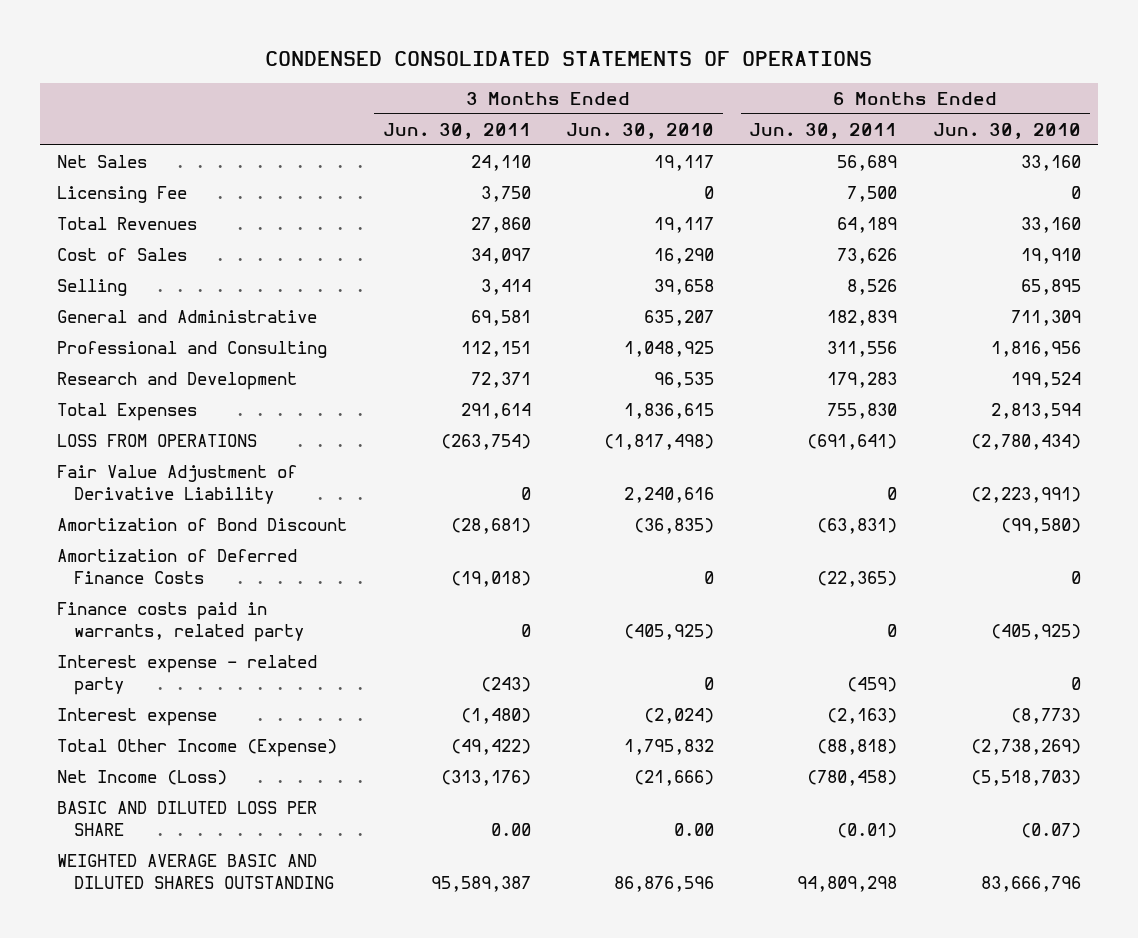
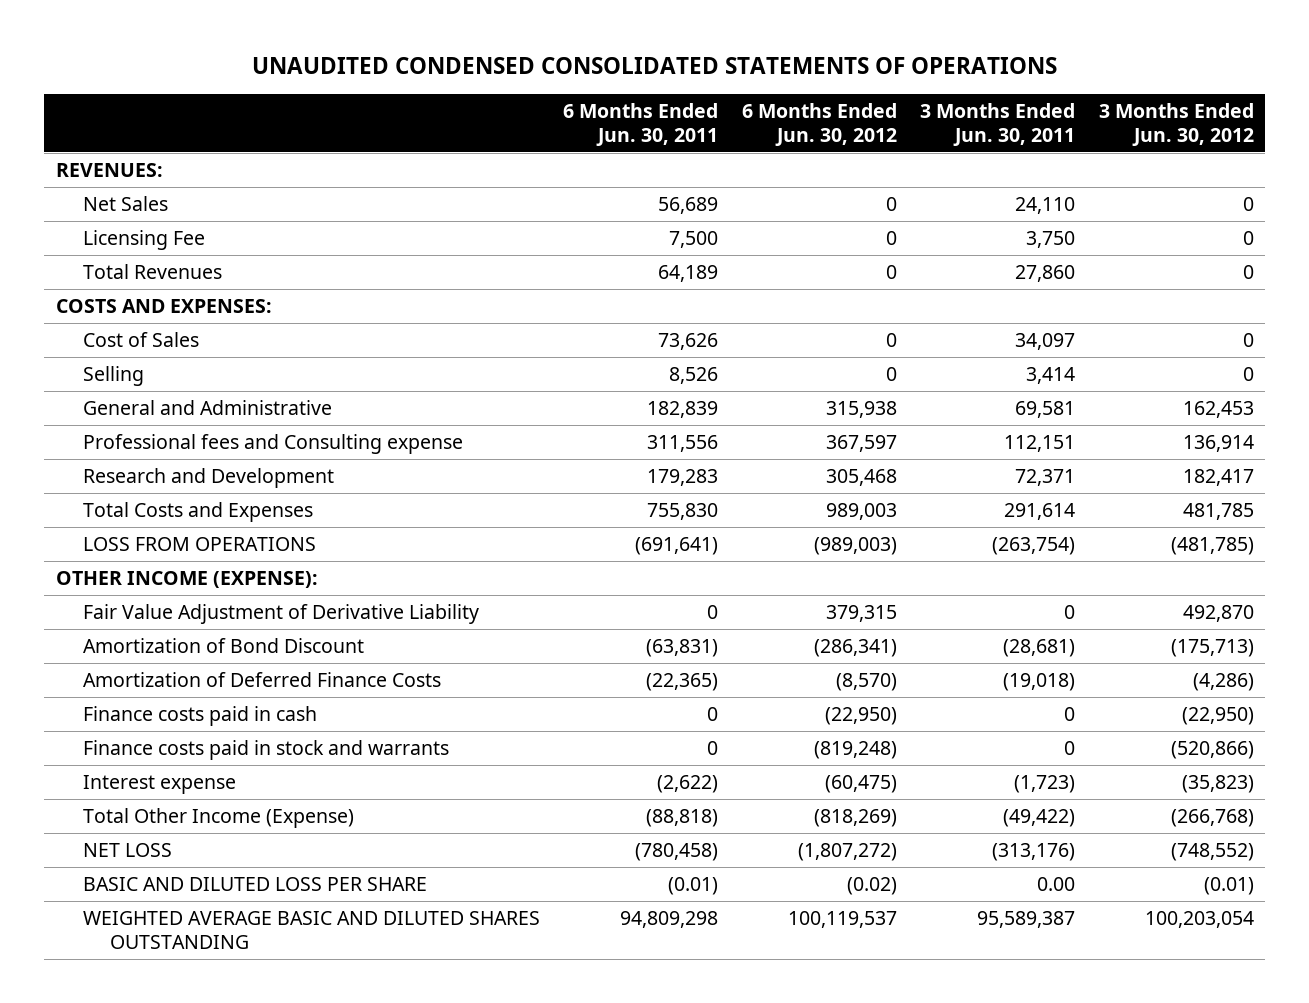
- CONDENSED CONSOLIDATED STATEMENTS OF OPERATIONS
+ UNAUDITED CONDENSED CONSOLIDATED STATEMENTS OF OPERATIONS
- | 3 Months Ended Jun. 30, 2011 | 3 Months Ended Jun. 30, 2010 | 6 Months Ended Jun. 30, 2011 | 6 Months Ended Jun. 30, 2010
+ | 6 Months Ended Jun. 30, 2011 | 6 Months Ended Jun. 30, 2012 | 3 Months Ended Jun. 30, 2011 | 3 Months Ended Jun. 30, 2012
+ REVENUES:
+ COSTS AND EXPENSES:
- Professional and Consulting | 112,151 | 1,048,925 | 311,556 | 1,816,956
+ Professional fees and Consulting expense | 311,556 | 367,597 | 112,151 | 136,914
- Total Expenses | 291,614 | 1,836,615 | 755,830 | 2,813,594
+ Total Costs and Expenses | 755,830 | 989,003 | 291,614 | 481,785
+ OTHER INCOME (EXPENSE):
- Finance costs paid in warrants, related party | 0 | (405,925) | 0 | (405,925)
- Interest expense - related party | (243) | 0 | (459) | 0
- Interest expense | (1,480) | (2,024) | (2,163) | (8,773)
+ Finance costs paid in cash | 0 | (22,950) | 0 | (22,950)
+ Finance costs paid in stock and warrants | 0 | (819,248) | 0 | (520,866)
+ Interest expense | (2,622) | (60,475) | (1,723) | (35,823)
- Net Income (Loss) | (313,176) | (21,666) | (780,458) | (5,518,703)
+ NET LOSS | (780,458) | (1,807,272) | (313,176) | (748,552)

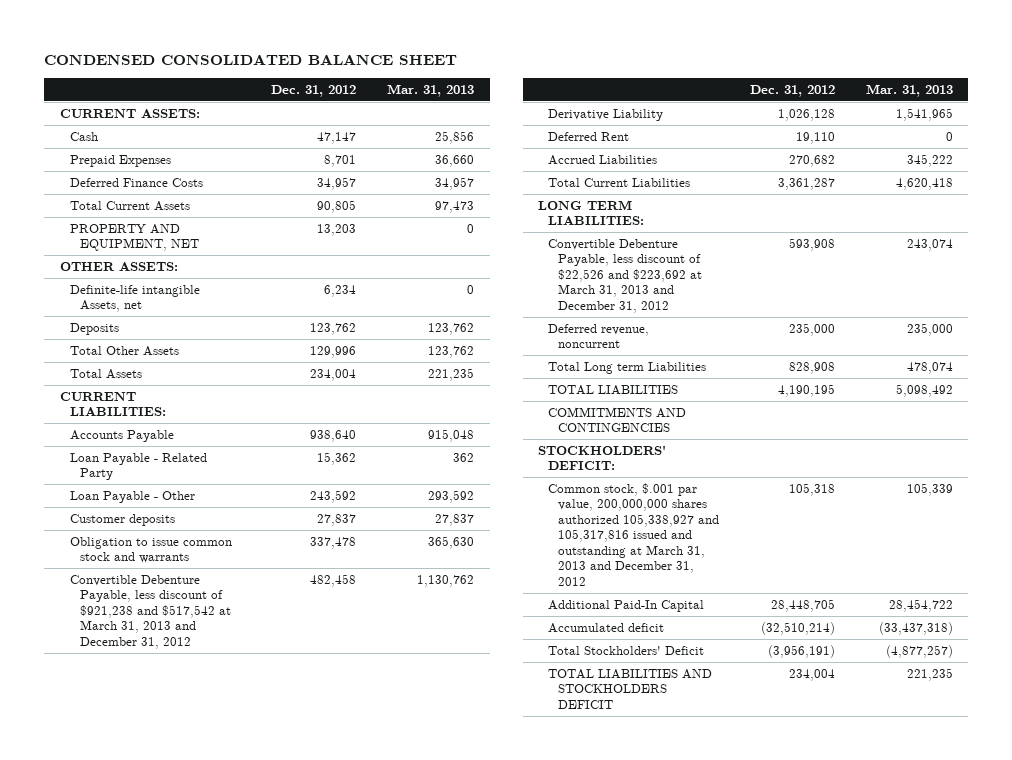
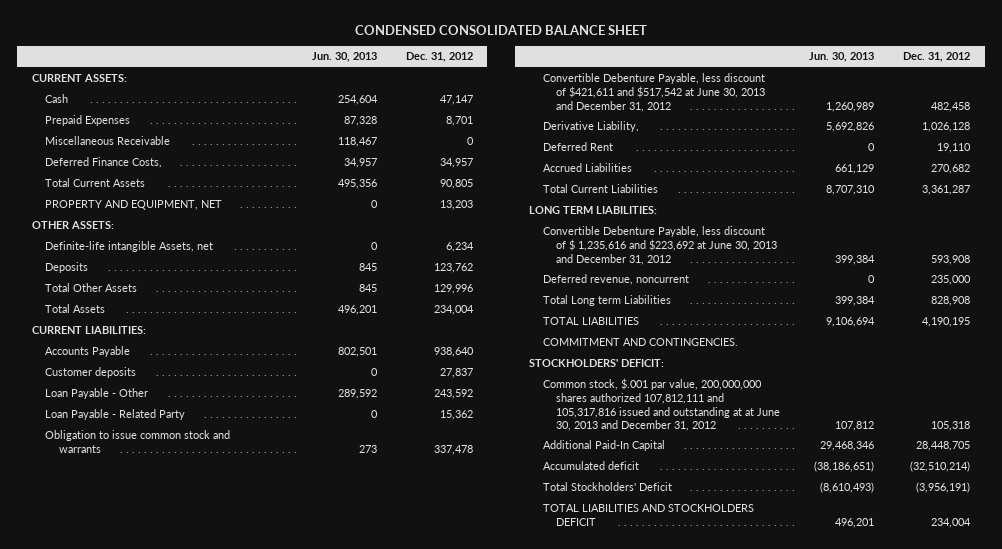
- | Dec. 31, 2012 | Mar. 31, 2013
+ | Jun. 30, 2013 | Dec. 31, 2012
- Deferred Finance Costs | 34,957 | 34,957
+ Miscellaneous Receivable | 118,467 | 0
+ Deferred Finance Costs, | 34,957 | 34,957
moved down: Loan Payable - Other | 289,592 | 243,592
moved down: Loan Payable - Related Party | 0 | 15,362
- Convertible Debenture Payable, less discount of $921,238 and $517,542 at March 31, 2013 and December 31, 2012 | 482,458 | 1,130,762
- Derivative Liability | 1,026,128 | 1,541,965
+ Convertible Debenture Payable, less discount of $421,611 and $517,542 at June 30, 2013 and December 31, 2012 | 1,260,989 | 482,458
+ Derivative Liability, | 5,692,826 | 1,026,128
- Convertible Debenture Payable, less discount of $22,526 and $223,692 at March 31, 2013 and December 31, 2012 | 593,908 | 243,074
+ Convertible Debenture Payable, less discount of $ 1,235,616 and $223,692 at June 30, 2013 and December 31, 2012 | 399,384 | 593,908
- COMMITMENTS AND CONTINGENCIES
+ COMMITMENT AND CONTINGENCIES.
- Common stock, $.001 par value, 200,000,000 shares authorized 105,338,927 and 105,317,816 issued and outstanding at March 31, 2013 and December 31, 2012 | 105,318 | 105,339
+ Common stock, $.001 par value, 200,000,000 shares authorized 107,812,111 and 105,317,816 issued and outstanding at at June 30, 2013 and December 31, 2012 | 107,812 | 105,318

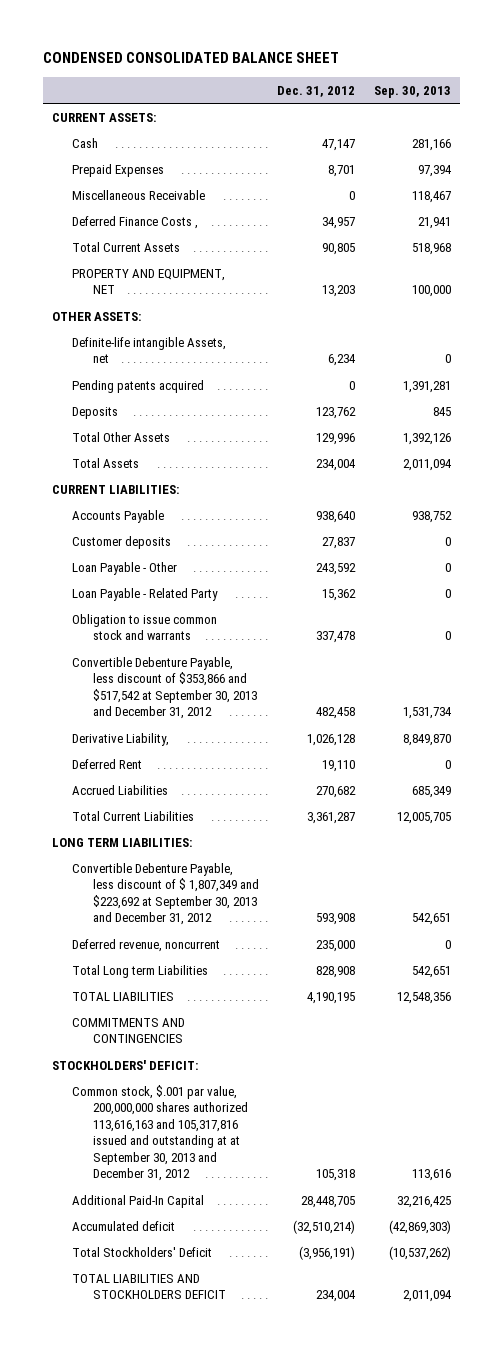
- | Jun. 30, 2013 | Dec. 31, 2012
+ | Dec. 31, 2012 | Sep. 30, 2013
- Deferred Finance Costs, | 34,957 | 34,957
+ Deferred Finance Costs , | 34,957 | 21,941
+ Pending patents acquired | 0 | 1,391,281
- Convertible Debenture Payable, less discount of $421,611 and $517,542 at June 30, 2013 and December 31, 2012 | 1,260,989 | 482,458
+ Convertible Debenture Payable, less discount of $353,866 and $517,542 at September 30, 2013 and December 31, 2012 | 482,458 | 1,531,734
- Convertible Debenture Payable, less discount of $ 1,235,616 and $223,692 at June 30, 2013 and December 31, 2012 | 399,384 | 593,908
+ Convertible Debenture Payable, less discount of $ 1,807,349 and $223,692 at September 30, 2013 and December 31, 2012 | 593,908 | 542,651
- COMMITMENT AND CONTINGENCIES.
+ COMMITMENTS AND CONTINGENCIES
- Common stock, $.001 par value, 200,000,000 shares authorized 107,812,111 and 105,317,816 issued and outstanding at at June 30, 2013 and December 31, 2012 | 107,812 | 105,318
+ Common stock, $.001 par value, 200,000,000 shares authorized 113,616,163 and 105,317,816 issued and outstanding at at September 30, 2013 and December 31, 2012 | 105,318 | 113,616

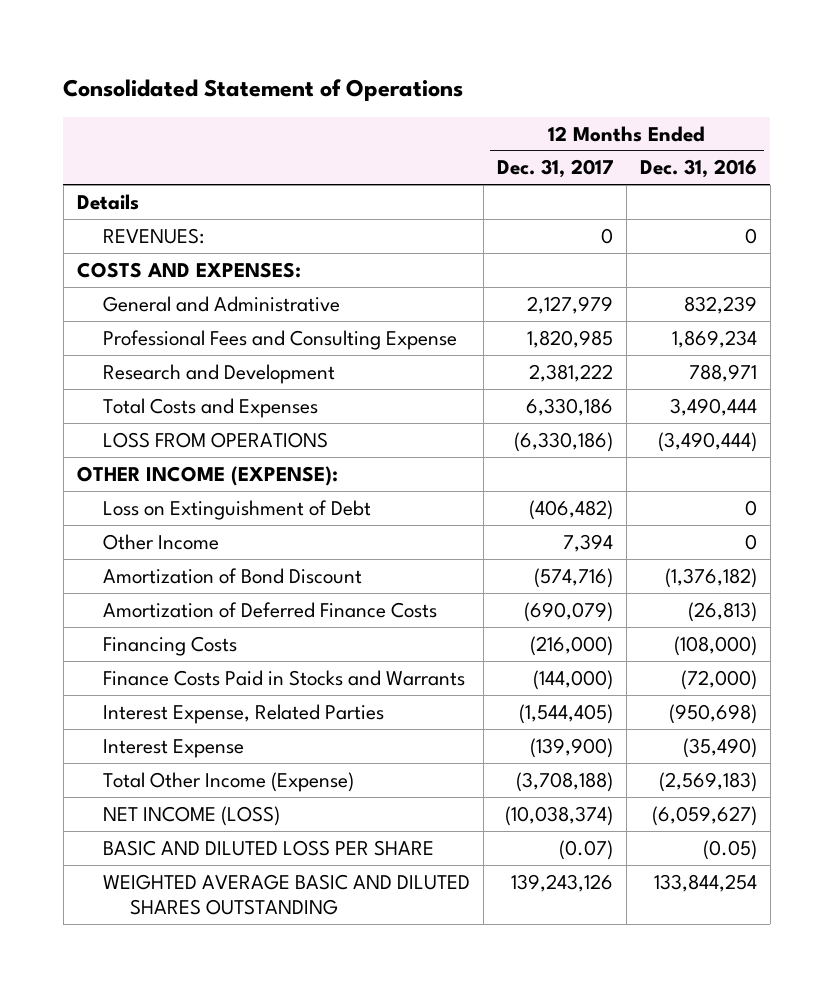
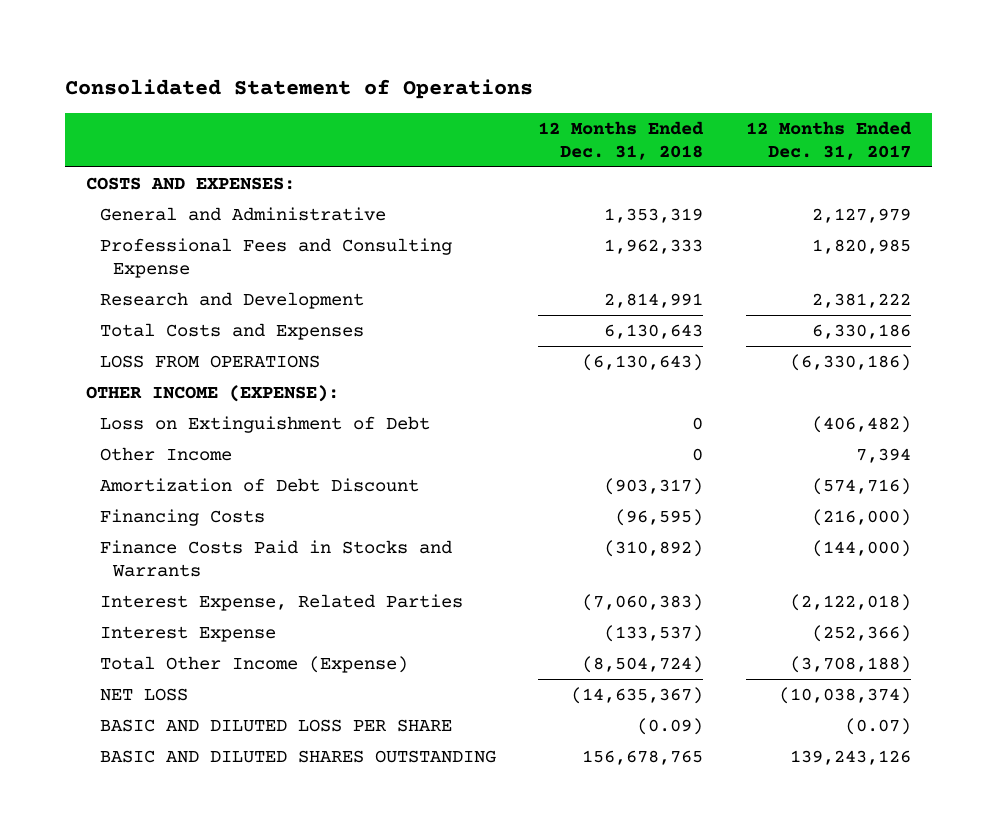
- | 12 Months Ended Dec. 31, 2017 | 12 Months Ended Dec. 31, 2016
+ | 12 Months Ended Dec. 31, 2018 | 12 Months Ended Dec. 31, 2017
- Details
- REVENUES: | 0 | 0
- Amortization of Bond Discount | (574,716) | (1,376,182)
- Amortization of Deferred Finance Costs | (690,079) | (26,813)
+ Amortization of Debt Discount | (903,317) | (574,716)
- Interest Expense, Related Parties | (1,544,405) | (950,698)
- Interest Expense | (139,900) | (35,490)
+ Interest Expense, Related Parties | (7,060,383) | (2,122,018)
+ Interest Expense | (133,537) | (252,366)
- NET INCOME (LOSS) | (10,038,374) | (6,059,627)
+ NET LOSS | (14,635,367) | (10,038,374)
- WEIGHTED AVERAGE BASIC AND DILUTED SHARES OUTSTANDING | 139,243,126 | 133,844,254
+ BASIC AND DILUTED SHARES OUTSTANDING | 156,678,765 | 139,243,126

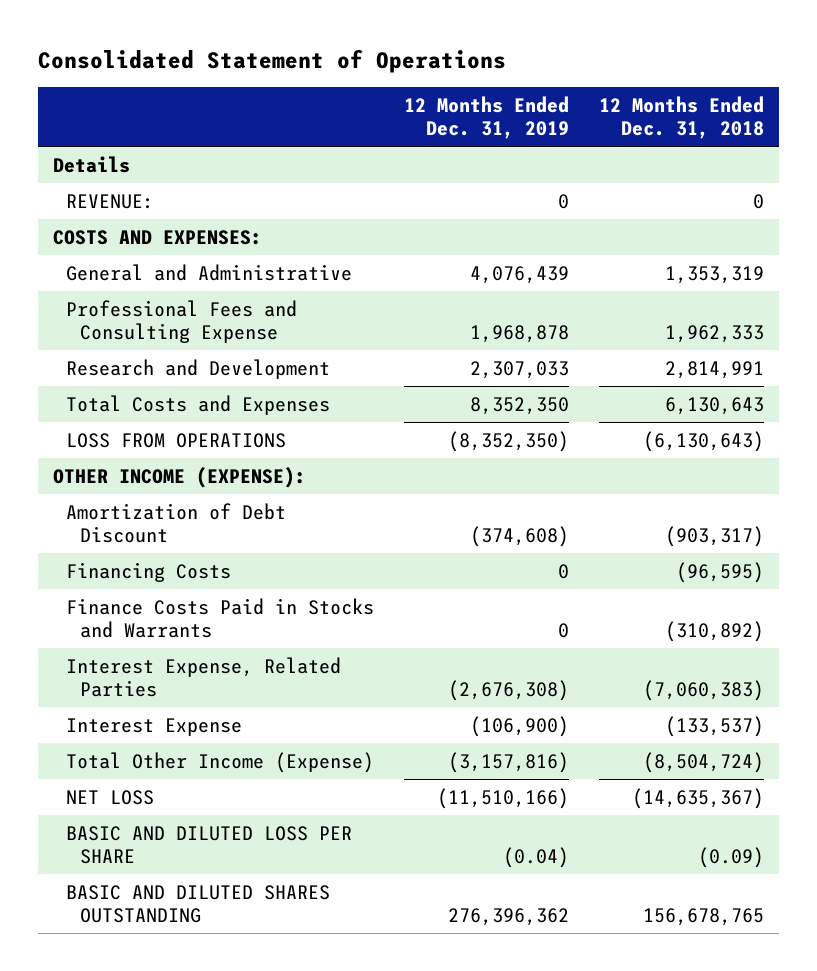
- | 12 Months Ended Dec. 31, 2018 | 12 Months Ended Dec. 31, 2017
+ | 12 Months Ended Dec. 31, 2019 | 12 Months Ended Dec. 31, 2018
+ Details
+ REVENUE: | 0 | 0
- Loss on Extinguishment of Debt | 0 | (406,482)
- Other Income | 0 | 7,394

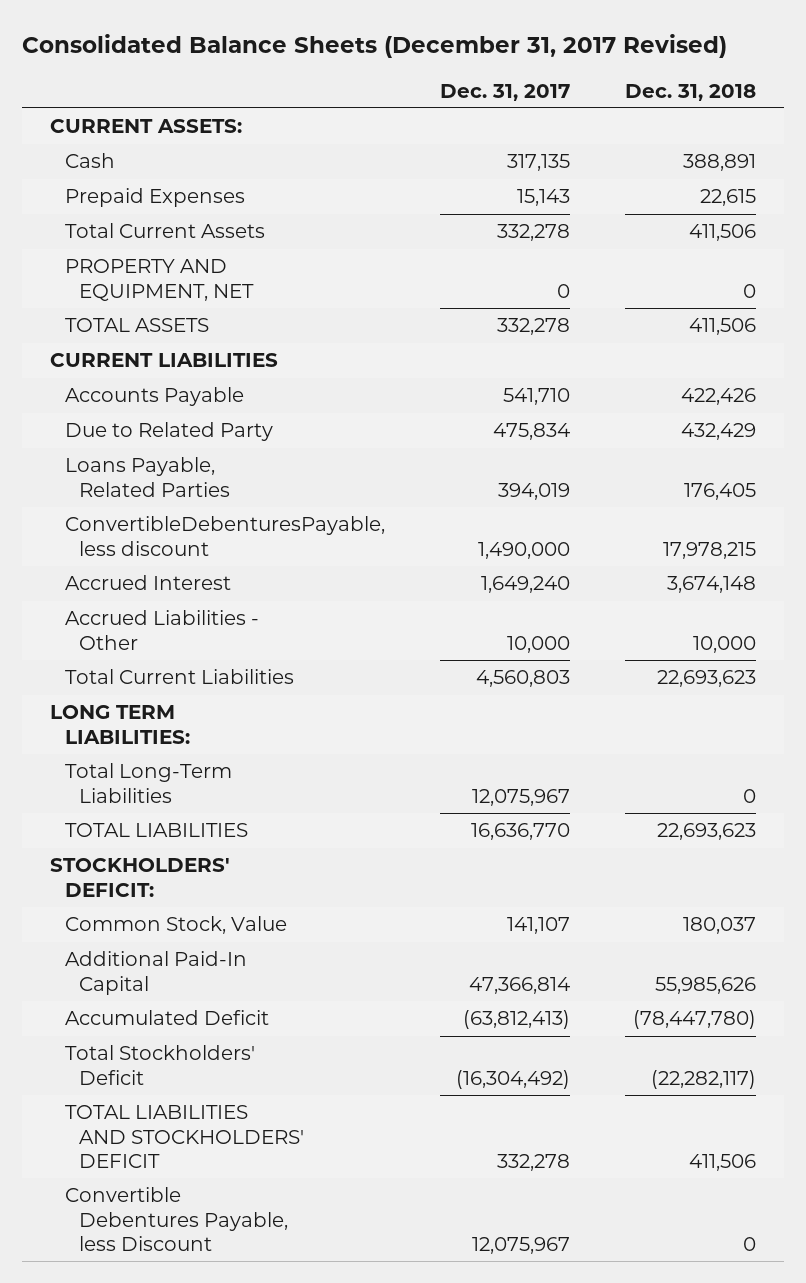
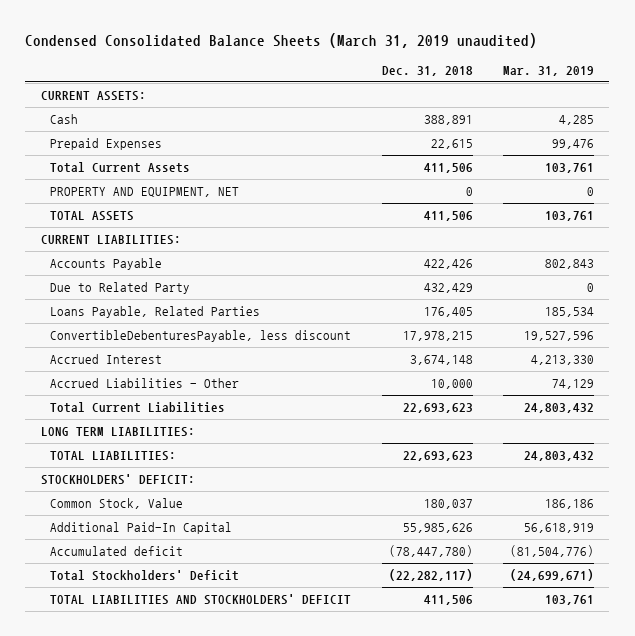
- Consolidated Balance Sheets (December 31, 2017 Revised)
+ Condensed Consolidated Balance Sheets (March 31, 2019 unaudited)
- | Dec. 31, 2017 | Dec. 31, 2018
+ | Dec. 31, 2018 | Mar. 31, 2019
- CURRENT LIABILITIES
+ CURRENT LIABILITIES:
- Total Long-Term Liabilities | 12,075,967 | 0
- TOTAL LIABILITIES | 16,636,770 | 22,693,623
+ TOTAL LIABILITIES: | 22,693,623 | 24,803,432
- Accumulated Deficit | (63,812,413) | (78,447,780)
+ Accumulated deficit | (78,447,780) | (81,504,776)
- Convertible Debentures Payable, less Discount | 12,075,967 | 0

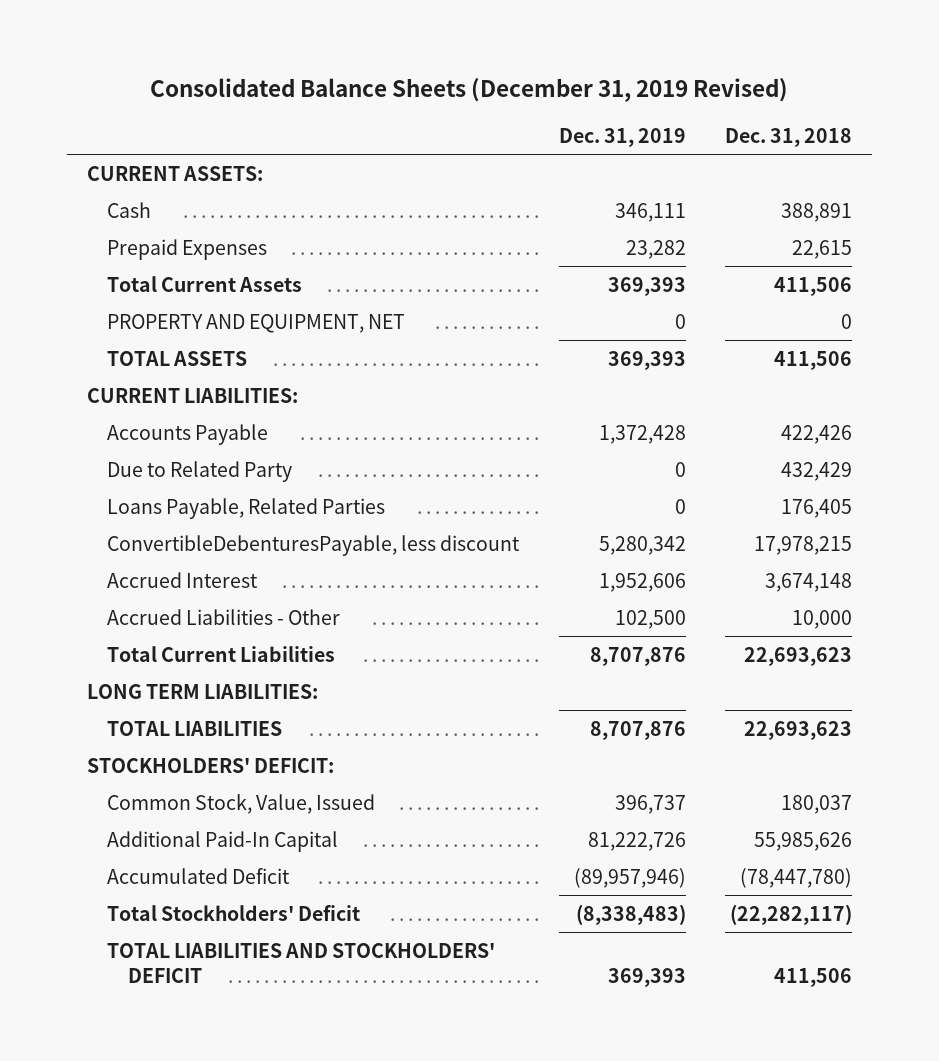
- Condensed Consolidated Balance Sheets (March 31, 2019 unaudited)
+ Consolidated Balance Sheets (December 31, 2019 Revised)
- | Dec. 31, 2018 | Mar. 31, 2019
+ | Dec. 31, 2019 | Dec. 31, 2018
- TOTAL LIABILITIES: | 22,693,623 | 24,803,432
+ TOTAL LIABILITIES | 8,707,876 | 22,693,623
- Common Stock, Value | 180,037 | 186,186
+ Common Stock, Value, Issued | 396,737 | 180,037
- Accumulated deficit | (78,447,780) | (81,504,776)
+ Accumulated Deficit | (89,957,946) | (78,447,780)

